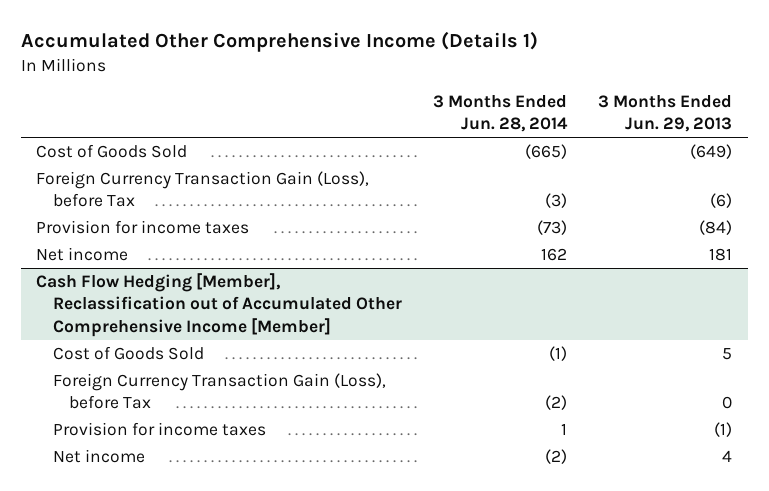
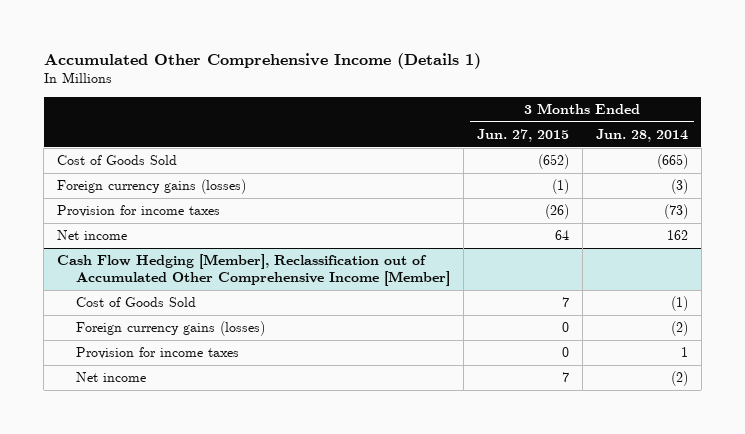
- | 3 Months Ended Jun. 28, 2014 | 3 Months Ended Jun. 29, 2013
+ | 3 Months Ended Jun. 27, 2015 | 3 Months Ended Jun. 28, 2014
- Foreign Currency Transaction Gain (Loss), before Tax | (3) | (6)
+ Foreign currency gains (losses) | (1) | (3)
@ Cash Flow Hedging [Member], Reclassification out of Accumulated Other Comprehensive Income [Member]
- Foreign Currency Transaction Gain (Loss), before Tax | (2) | 0
+ Foreign currency gains (losses) | 0 | (2)

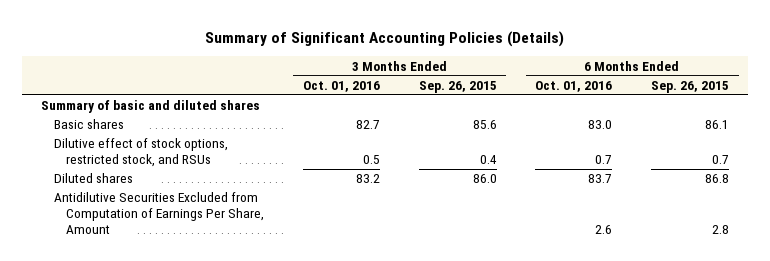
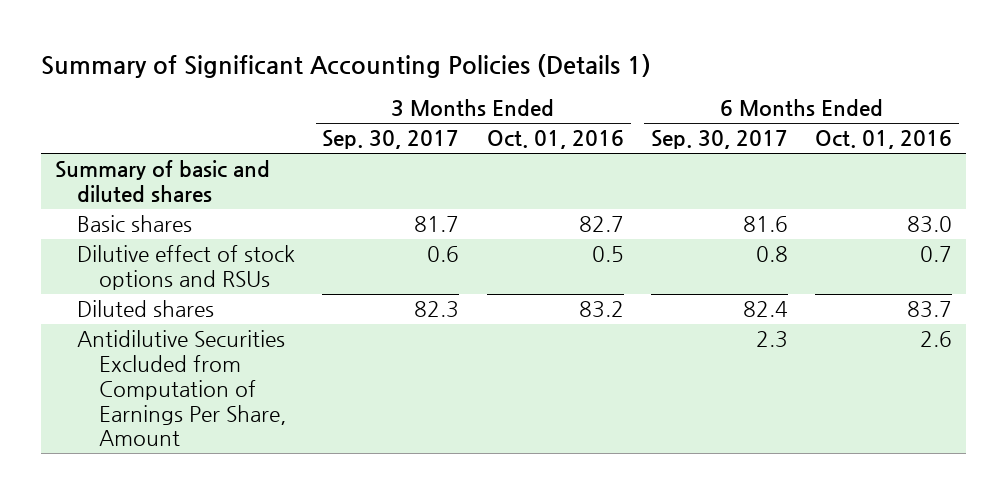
- Summary of Significant Accounting Policies (Details)
+ Summary of Significant Accounting Policies (Details 1)
- | 3 Months Ended Oct. 01, 2016 | 3 Months Ended Sep. 26, 2015 | 6 Months Ended Oct. 01, 2016 | 6 Months Ended Sep. 26, 2015
+ | 3 Months Ended Sep. 30, 2017 | 3 Months Ended Oct. 01, 2016 | 6 Months Ended Sep. 30, 2017 | 6 Months Ended Oct. 01, 2016
- Dilutive effect of stock options, restricted stock, and RSUs | 0.5 | 0.4 | 0.7 | 0.7
+ Dilutive effect of stock options and RSUs | 0.6 | 0.5 | 0.8 | 0.7

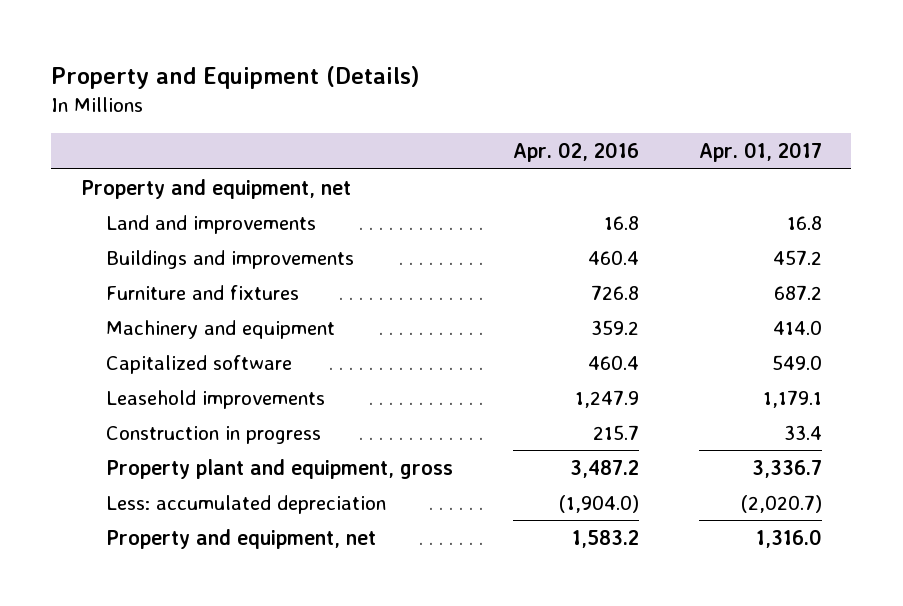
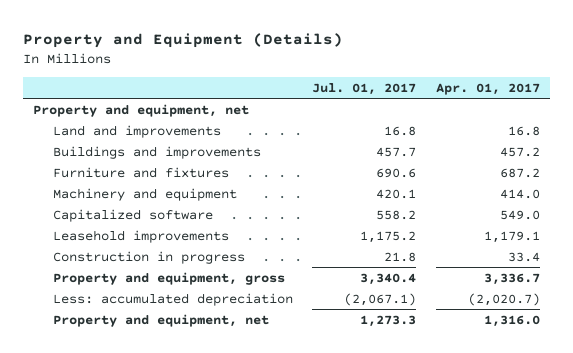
- | Apr. 02, 2016 | Apr. 01, 2017
+ | Jul. 01, 2017 | Apr. 01, 2017
- Property plant and equipment, gross | 3,487.2 | 3,336.7
+ Property and equipment, gross | 3,340.4 | 3,336.7

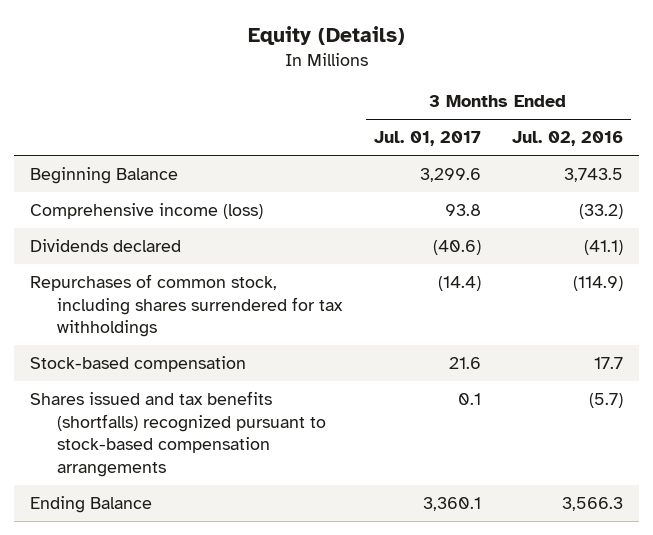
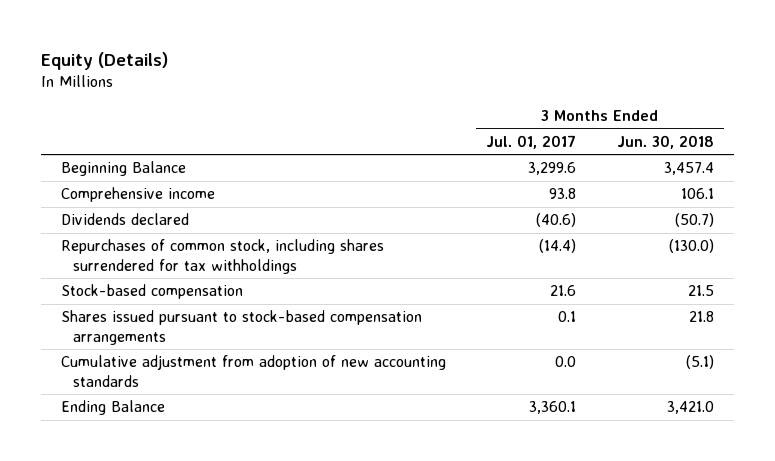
- | 3 Months Ended Jul. 01, 2017 | 3 Months Ended Jul. 02, 2016
+ | 3 Months Ended Jul. 01, 2017 | 3 Months Ended Jun. 30, 2018
- Comprehensive income (loss) | 93.8 | (33.2)
+ Comprehensive income | 93.8 | 106.1
- Shares issued and tax benefits (shortfalls) recognized pursuant to stock-based compensation arrangements | 0.1 | (5.7)
+ Shares issued pursuant to stock-based compensation arrangements | 0.1 | 21.8
+ Cumulative adjustment from adoption of new accounting standards | 0.0 | (5.1)

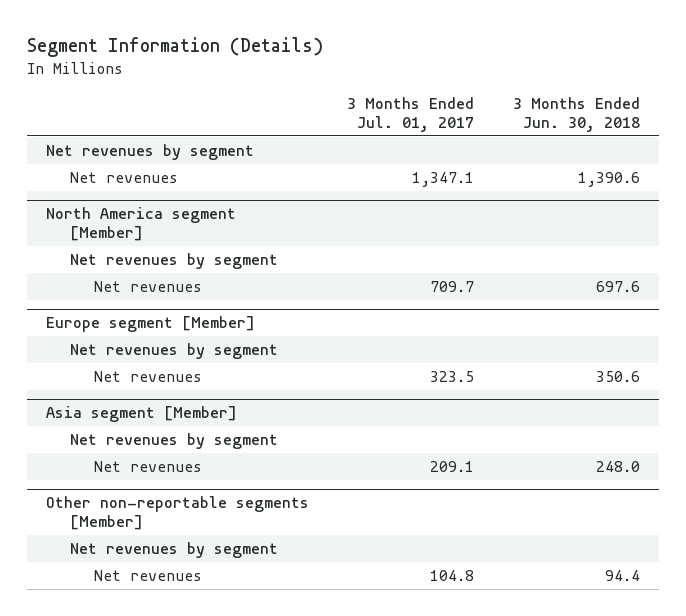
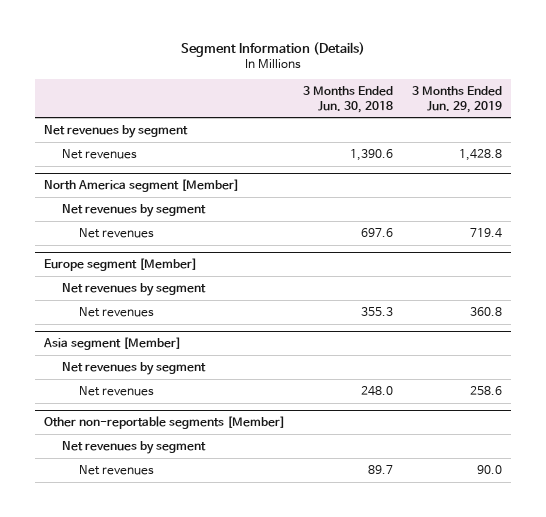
- | 3 Months Ended Jul. 01, 2017 | 3 Months Ended Jun. 30, 2018
+ | 3 Months Ended Jun. 30, 2018 | 3 Months Ended Jun. 29, 2019
@ Europe segment [Member]
- Net revenues | 323.5 | 350.6
+ Net revenues | 355.3 | 360.8
@ Other non-reportable segments [Member]
- Net revenues | 104.8 | 94.4
+ Net revenues | 89.7 | 90.0

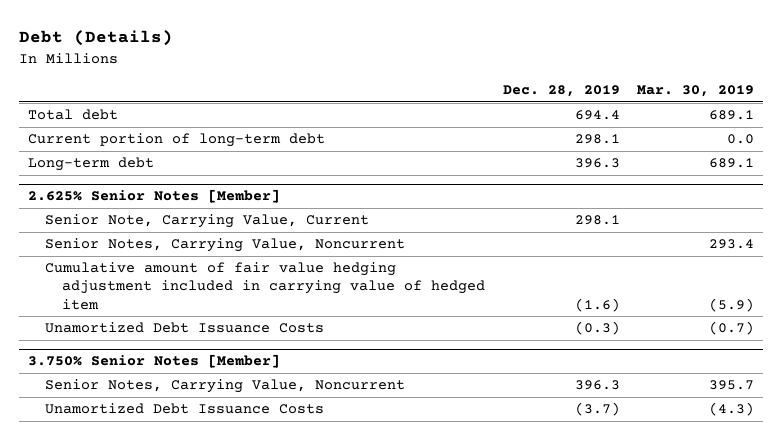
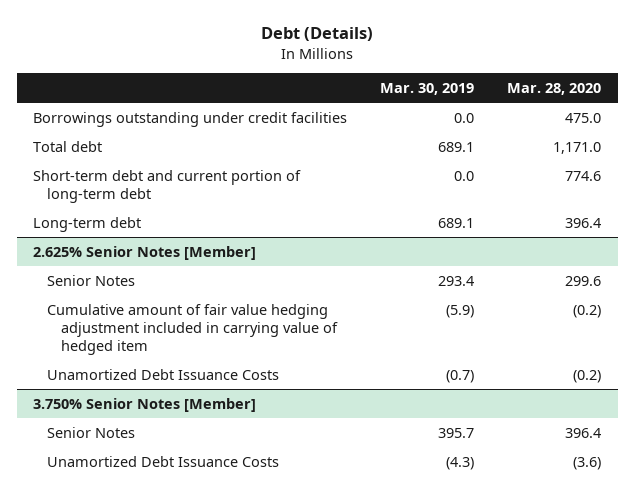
- | Dec. 28, 2019 | Mar. 30, 2019
+ | Mar. 30, 2019 | Mar. 28, 2020
+ Borrowings outstanding under credit facilities | 0.0 | 475.0
- Current portion of long-term debt | 298.1 | 0.0
+ Short-term debt and current portion of long-term debt | 0.0 | 774.6
@ 2.625% Senior Notes [Member]
- Senior Note, Carrying Value, Current | 298.1 |
- Senior Notes, Carrying Value, Noncurrent | | 293.4
+ Senior Notes | 293.4 | 299.6
@ 3.750% Senior Notes [Member]
- Senior Notes, Carrying Value, Noncurrent | 396.3 | 395.7
+ Senior Notes | 395.7 | 396.4

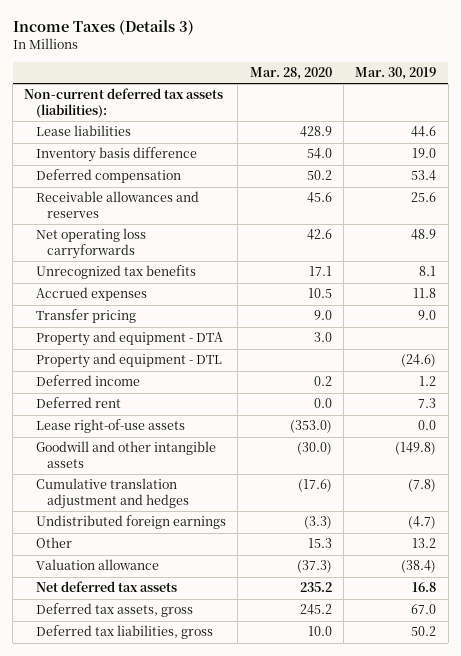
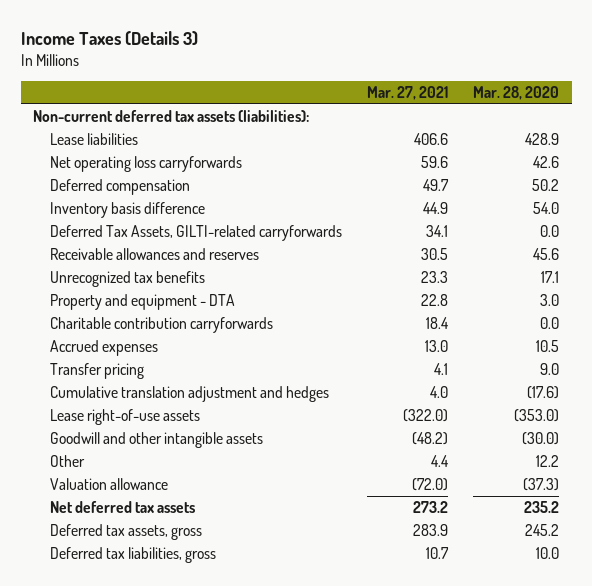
- | Mar. 28, 2020 | Mar. 30, 2019
+ | Mar. 27, 2021 | Mar. 28, 2020
moved up: Net operating loss carryforwards | 59.6 | 42.6
moved down: Inventory basis difference | 44.9 | 54.0
+ Deferred Tax Assets, GILTI-related carryforwards | 34.1 | 0.0
moved up: Property and equipment - DTA | 22.8 | 3.0
+ Charitable contribution carryforwards | 18.4 | 0.0
- Property and equipment - DTL | | (24.6)
- Deferred income | 0.2 | 1.2
- Deferred rent | 0.0 | 7.3
moved up: Cumulative translation adjustment and hedges | 4.0 | (17.6)
- Undistributed foreign earnings | (3.3) | (4.7)
- Other | 15.3 | 13.2
+ Other | 4.4 | 12.2

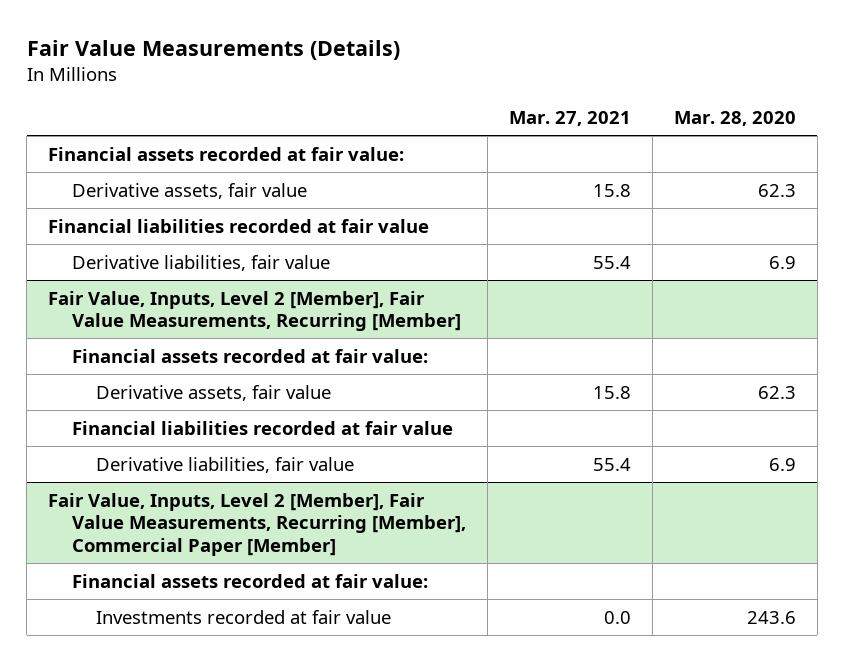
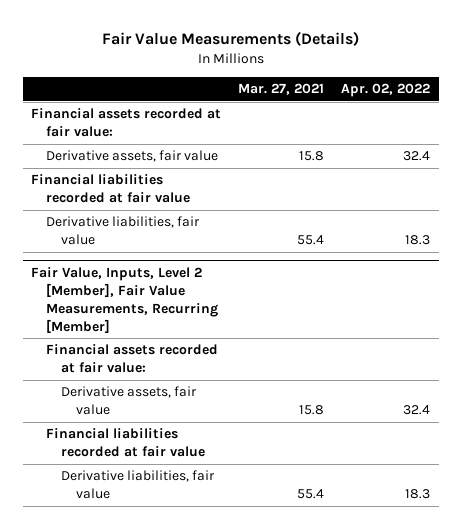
- | Mar. 27, 2021 | Mar. 28, 2020
+ | Mar. 27, 2021 | Apr. 02, 2022
- Fair Value, Inputs, Level 2 [Member], Fair Value Measurements, Recurring [Member], Commercial Paper [Member]
- Financial assets recorded at fair value:
- Investments recorded at fair value | 0.0 | 243.6

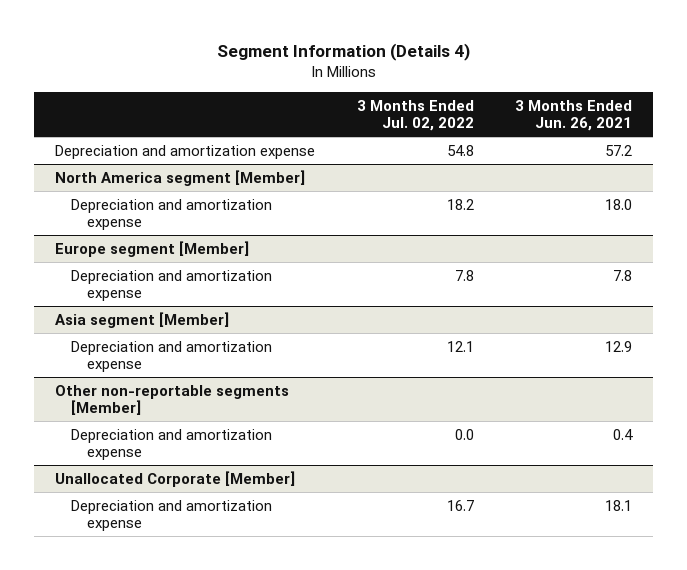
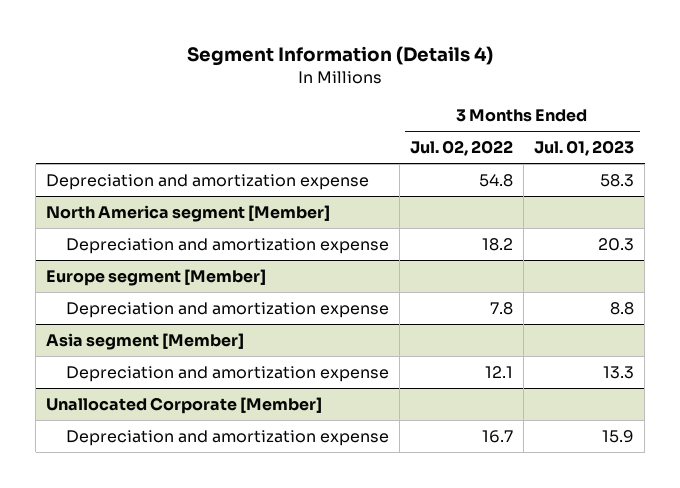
- | 3 Months Ended Jul. 02, 2022 | 3 Months Ended Jun. 26, 2021
+ | 3 Months Ended Jul. 02, 2022 | 3 Months Ended Jul. 01, 2023
- Other non-reportable segments [Member]
- Depreciation and amortization expense | 0.0 | 0.4

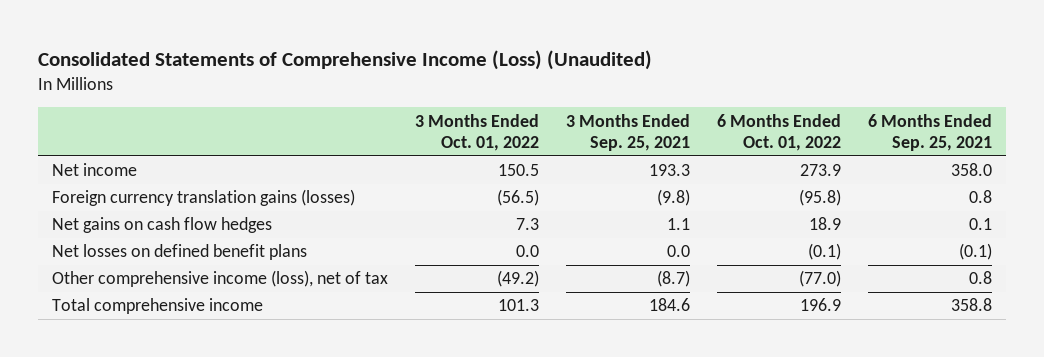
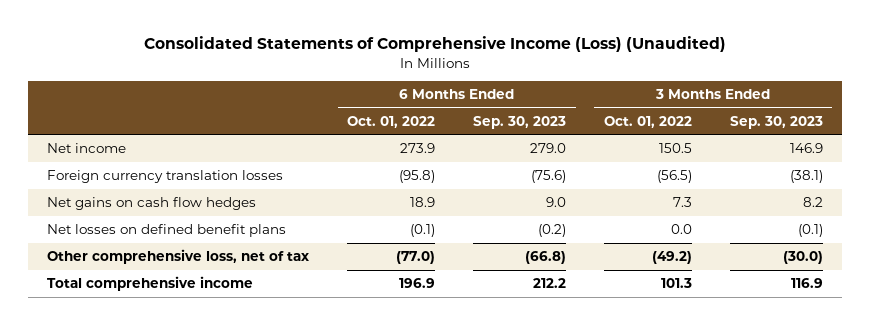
- | 3 Months Ended Oct. 01, 2022 | 3 Months Ended Sep. 25, 2021 | 6 Months Ended Oct. 01, 2022 | 6 Months Ended Sep. 25, 2021
+ | 6 Months Ended Oct. 01, 2022 | 6 Months Ended Sep. 30, 2023 | 3 Months Ended Oct. 01, 2022 | 3 Months Ended Sep. 30, 2023
- Foreign currency translation gains (losses) | (56.5) | (9.8) | (95.8) | 0.8
+ Foreign currency translation losses | (95.8) | (75.6) | (56.5) | (38.1)
- Other comprehensive income (loss), net of tax | (49.2) | (8.7) | (77.0) | 0.8
+ Other comprehensive loss, net of tax | (77.0) | (66.8) | (49.2) | (30.0)

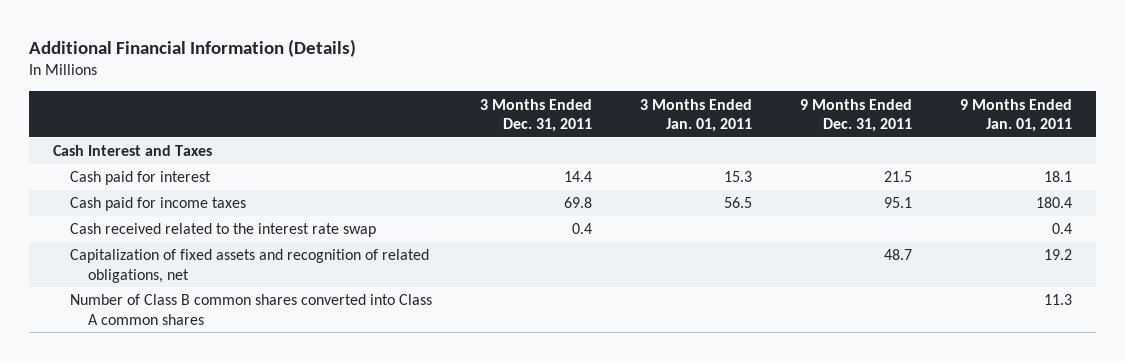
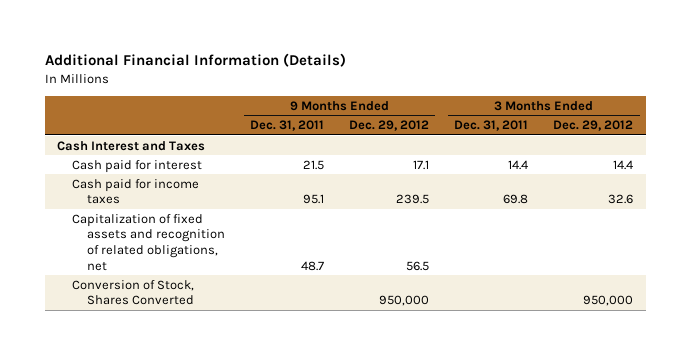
- | 3 Months Ended Dec. 31, 2011 | 3 Months Ended Jan. 01, 2011 | 9 Months Ended Dec. 31, 2011 | 9 Months Ended Jan. 01, 2011
+ | 9 Months Ended Dec. 31, 2011 | 9 Months Ended Dec. 29, 2012 | 3 Months Ended Dec. 31, 2011 | 3 Months Ended Dec. 29, 2012
- Cash received related to the interest rate swap | 0.4 | | | 0.4
- Number of Class B common shares converted into Class A common shares | | | | 11.3
+ Conversion of Stock, Shares Converted | | 950,000 | | 950,000

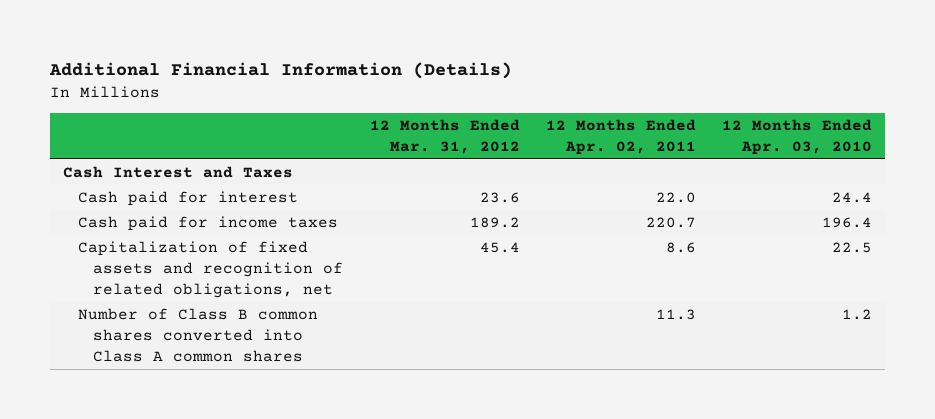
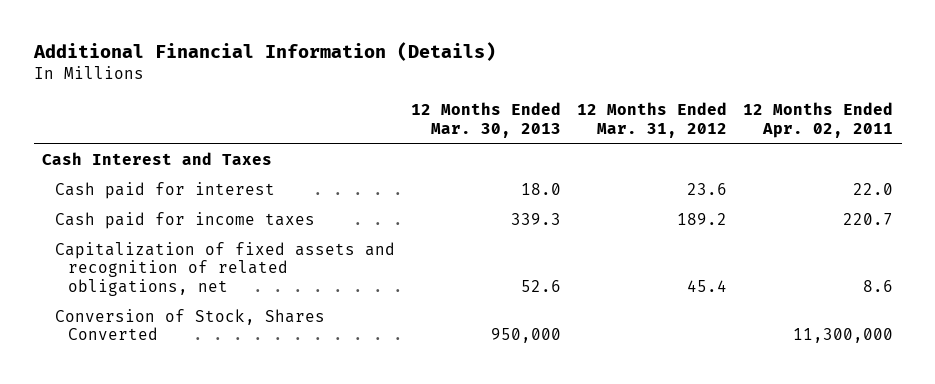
- | 12 Months Ended Mar. 31, 2012 | 12 Months Ended Apr. 02, 2011 | 12 Months Ended Apr. 03, 2010
+ | 12 Months Ended Mar. 30, 2013 | 12 Months Ended Mar. 31, 2012 | 12 Months Ended Apr. 02, 2011
- Number of Class B common shares converted into Class A common shares | | 11.3 | 1.2
+ Conversion of Stock, Shares Converted | 950,000 | | 11,300,000

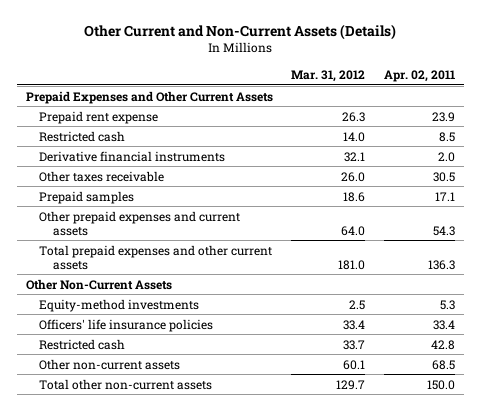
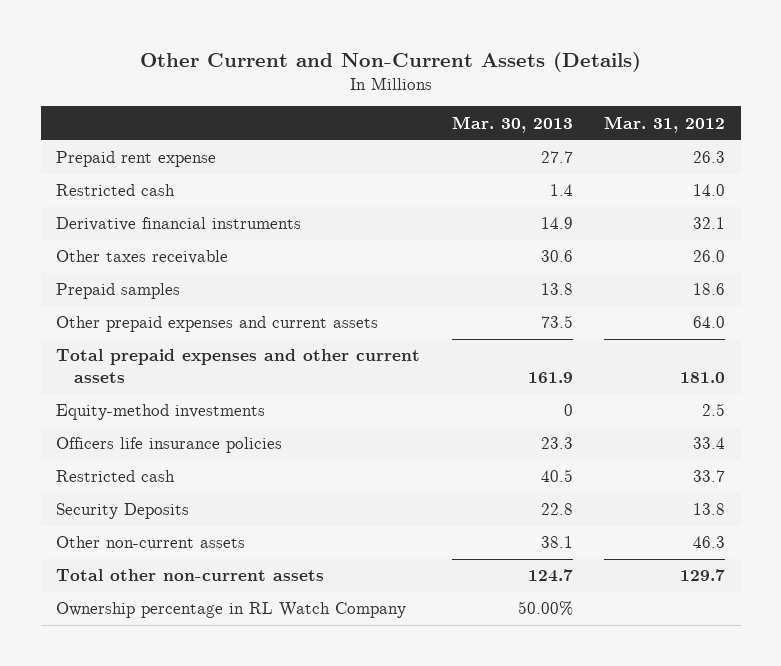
- | Mar. 31, 2012 | Apr. 02, 2011
+ | Mar. 30, 2013 | Mar. 31, 2012
- Prepaid Expenses and Other Current Assets
- Other Non-Current Assets
- Officers' life insurance policies | 33.4 | 33.4
+ Officers life insurance policies | 23.3 | 33.4
- Other non-current assets | 60.1 | 68.5
+ Security Deposits | 22.8 | 13.8
+ Other non-current assets | 38.1 | 46.3
+ Ownership percentage in RL Watch Company | 50.00% |

